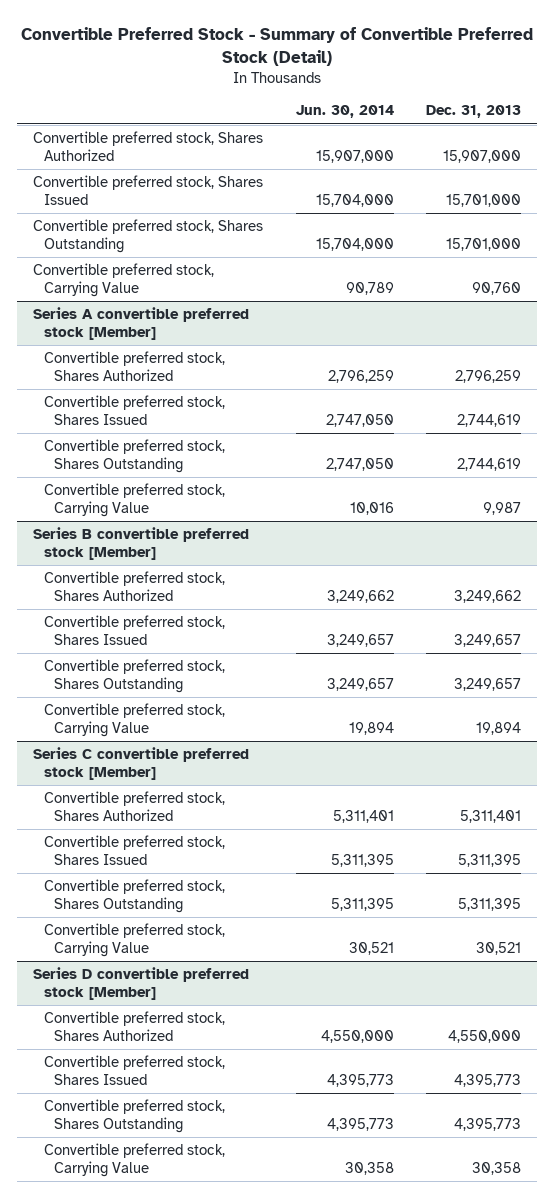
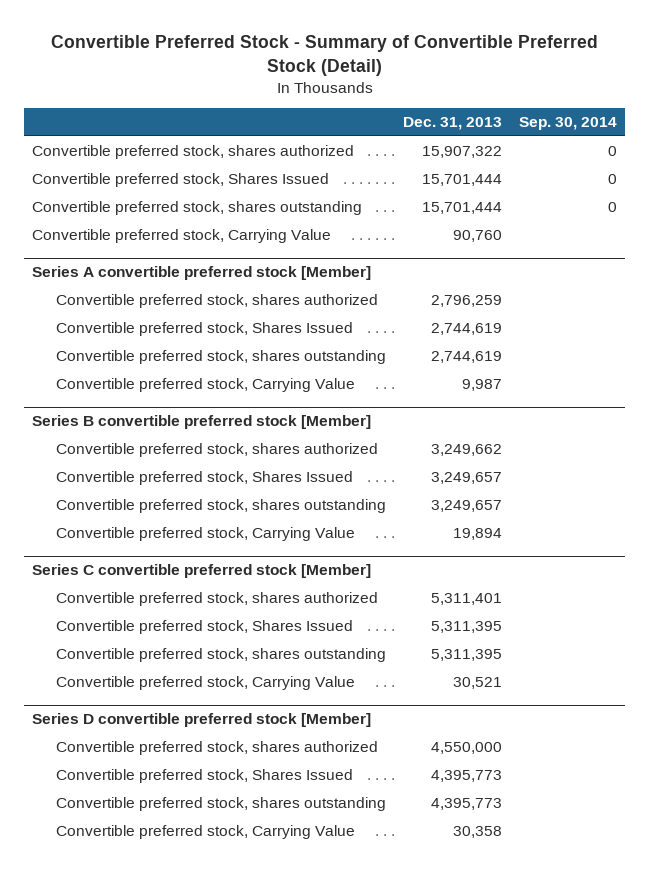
- | Jun. 30, 2014 | Dec. 31, 2013
+ | Dec. 31, 2013 | Sep. 30, 2014
- Convertible preferred stock, Shares Authorized | 15,907,000 | 15,907,000
- Convertible preferred stock, Shares Issued | 15,704,000 | 15,701,000
- Convertible preferred stock, Shares Outstanding | 15,704,000 | 15,701,000
+ Convertible preferred stock, shares authorized | 15,907,322 | 0
+ Convertible preferred stock, Shares Issued | 15,701,444 | 0
+ Convertible preferred stock, shares outstanding | 15,701,444 | 0
@ Series A convertible preferred stock [Member]
- Convertible preferred stock, Shares Authorized | 2,796,259 | 2,796,259
+ Convertible preferred stock, shares authorized | 2,796,259 |
- Convertible preferred stock, Shares Outstanding | 2,747,050 | 2,744,619
+ Convertible preferred stock, shares outstanding | 2,744,619 |
@ Series B convertible preferred stock [Member]
- Convertible preferred stock, Shares Authorized | 3,249,662 | 3,249,662
+ Convertible preferred stock, shares authorized | 3,249,662 |
- Convertible preferred stock, Shares Outstanding | 3,249,657 | 3,249,657
+ Convertible preferred stock, shares outstanding | 3,249,657 |
@ Series C convertible preferred stock [Member]
- Convertible preferred stock, Shares Authorized | 5,311,401 | 5,311,401
+ Convertible preferred stock, shares authorized | 5,311,401 |
- Convertible preferred stock, Shares Outstanding | 5,311,395 | 5,311,395
+ Convertible preferred stock, shares outstanding | 5,311,395 |
@ Series D convertible preferred stock [Member]
- Convertible preferred stock, Shares Authorized | 4,550,000 | 4,550,000
+ Convertible preferred stock, shares authorized | 4,550,000 |
- Convertible preferred stock, Shares Outstanding | 4,395,773 | 4,395,773
+ Convertible preferred stock, shares outstanding | 4,395,773 |

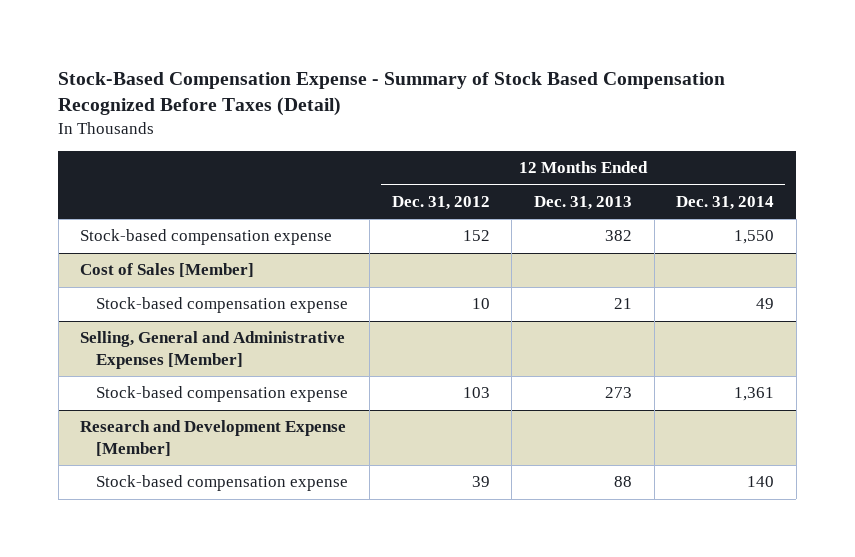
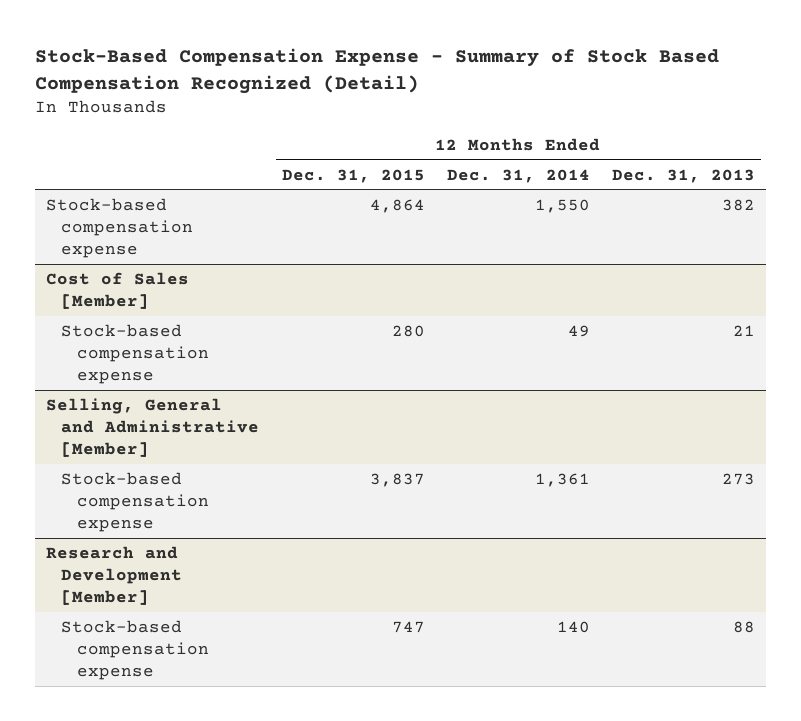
- Stock-Based Compensation Expense - Summary of Stock Based Compensation Recognized Before Taxes (Detail)
+ Stock-Based Compensation Expense - Summary of Stock Based Compensation Recognized (Detail)
- | 12 Months Ended Dec. 31, 2012 | 12 Months Ended Dec. 31, 2013 | 12 Months Ended Dec. 31, 2014
+ | 12 Months Ended Dec. 31, 2015 | 12 Months Ended Dec. 31, 2014 | 12 Months Ended Dec. 31, 2013
- Selling, General and Administrative Expenses [Member]
+ Selling, General and Administrative [Member]
- Research and Development Expense [Member]
+ Research and Development [Member]

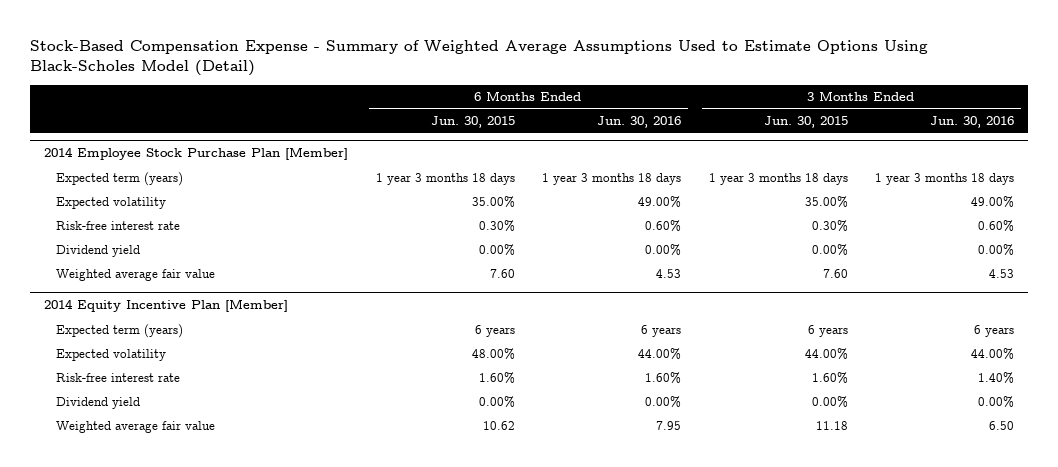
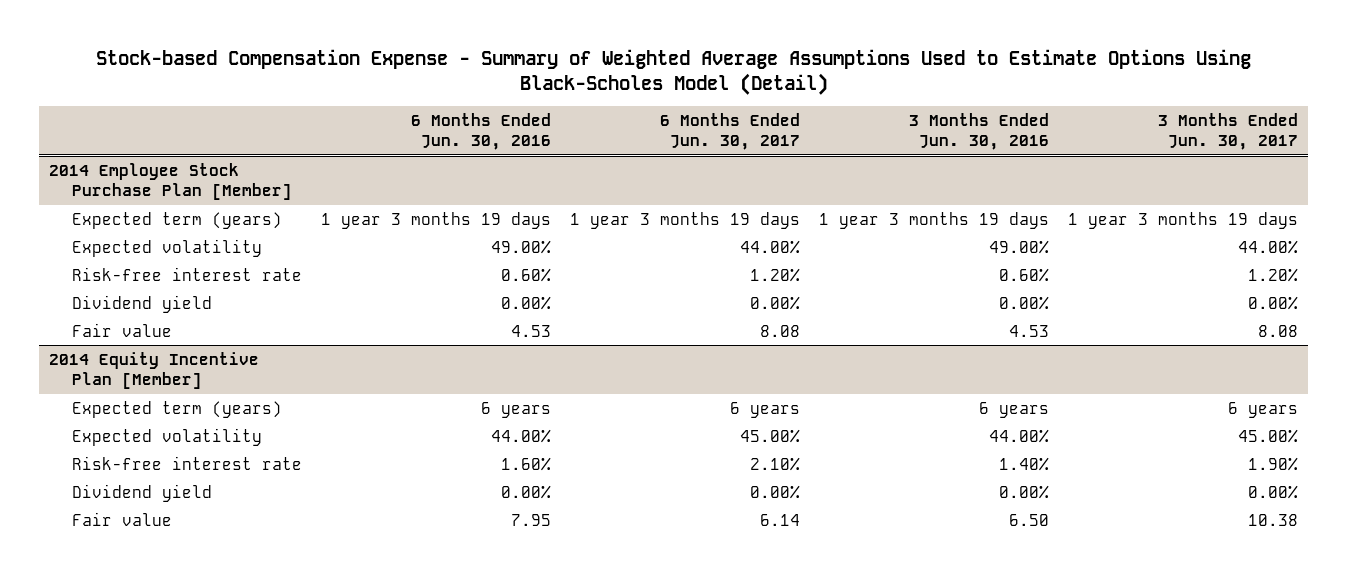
- Stock-Based Compensation Expense - Summary of Weighted Average Assumptions Used to Estimate Options Using Black-Scholes Model (Detail)
+ Stock-based Compensation Expense - Summary of Weighted Average Assumptions Used to Estimate Options Using Black-Scholes Model (Detail)
- | 6 Months Ended Jun. 30, 2015 | 6 Months Ended Jun. 30, 2016 | 3 Months Ended Jun. 30, 2015 | 3 Months Ended Jun. 30, 2016
+ | 6 Months Ended Jun. 30, 2016 | 6 Months Ended Jun. 30, 2017 | 3 Months Ended Jun. 30, 2016 | 3 Months Ended Jun. 30, 2017
@ 2014 Employee Stock Purchase Plan [Member]
- Expected term (years) | 1 year 3 months 18 days | 1 year 3 months 18 days | 1 year 3 months 18 days | 1 year 3 months 18 days
+ Expected term (years) | 1 year 3 months 19 days | 1 year 3 months 19 days | 1 year 3 months 19 days | 1 year 3 months 19 days
- Weighted average fair value | 7.60 | 4.53 | 7.60 | 4.53
+ Fair value | 4.53 | 8.08 | 4.53 | 8.08
@ 2014 Equity Incentive Plan [Member]
- Weighted average fair value | 10.62 | 7.95 | 11.18 | 6.50
+ Fair value | 7.95 | 6.14 | 6.50 | 10.38

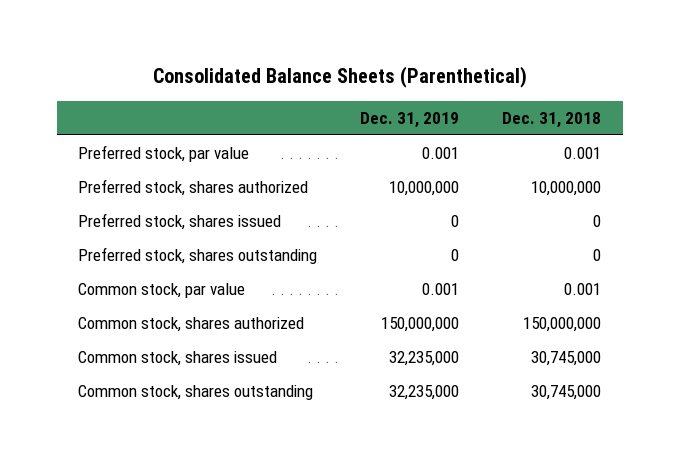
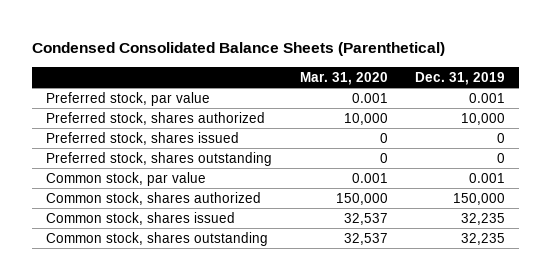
- Consolidated Balance Sheets (Parenthetical)
+ Condensed Consolidated Balance Sheets (Parenthetical)
- | Dec. 31, 2019 | Dec. 31, 2018
+ | Mar. 31, 2020 | Dec. 31, 2019
- Preferred stock, shares authorized | 10,000,000 | 10,000,000
+ Preferred stock, shares authorized | 10,000 | 10,000
- Common stock, shares authorized | 150,000,000 | 150,000,000
- Common stock, shares issued | 32,235,000 | 30,745,000
- Common stock, shares outstanding | 32,235,000 | 30,745,000
+ Common stock, shares authorized | 150,000 | 150,000
+ Common stock, shares issued | 32,537 | 32,235
+ Common stock, shares outstanding | 32,537 | 32,235

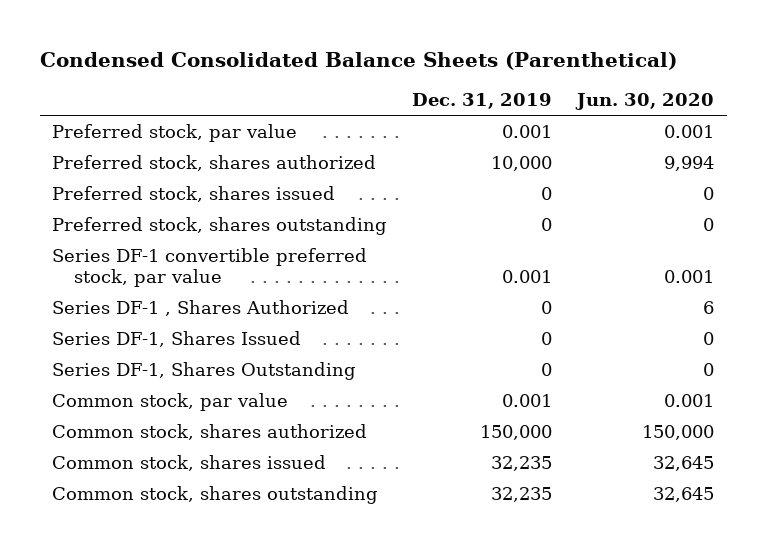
- | Mar. 31, 2020 | Dec. 31, 2019
+ | Dec. 31, 2019 | Jun. 30, 2020
+ Series DF-1 convertible preferred stock, par value | 0.001 | 0.001
+ Series DF-1 , Shares Authorized | 0 | 6
+ Series DF-1, Shares Issued | 0 | 0
+ Series DF-1, Shares Outstanding | 0 | 0

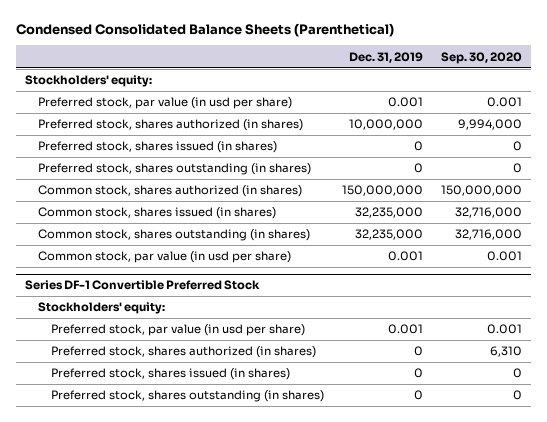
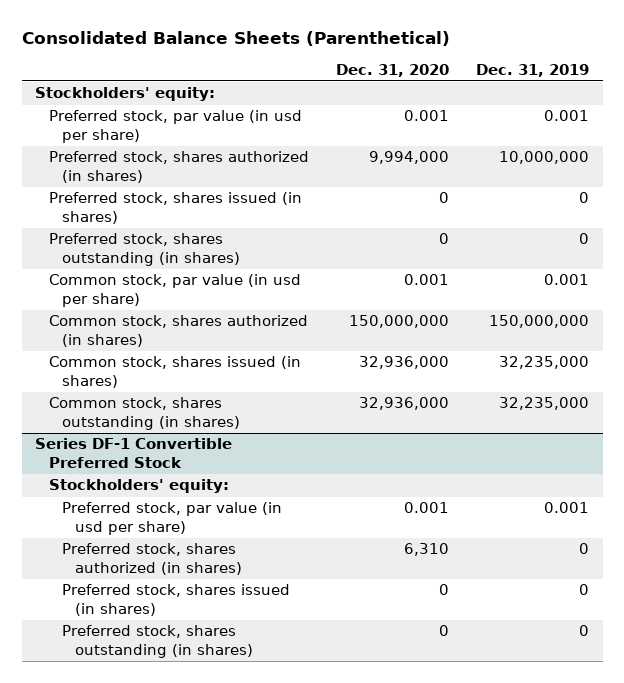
- Condensed Consolidated Balance Sheets (Parenthetical)
+ Consolidated Balance Sheets (Parenthetical)
- | Dec. 31, 2019 | Sep. 30, 2020
+ | Dec. 31, 2020 | Dec. 31, 2019
moved up: Common stock, par value (in usd per share) | 0.001 | 0.001

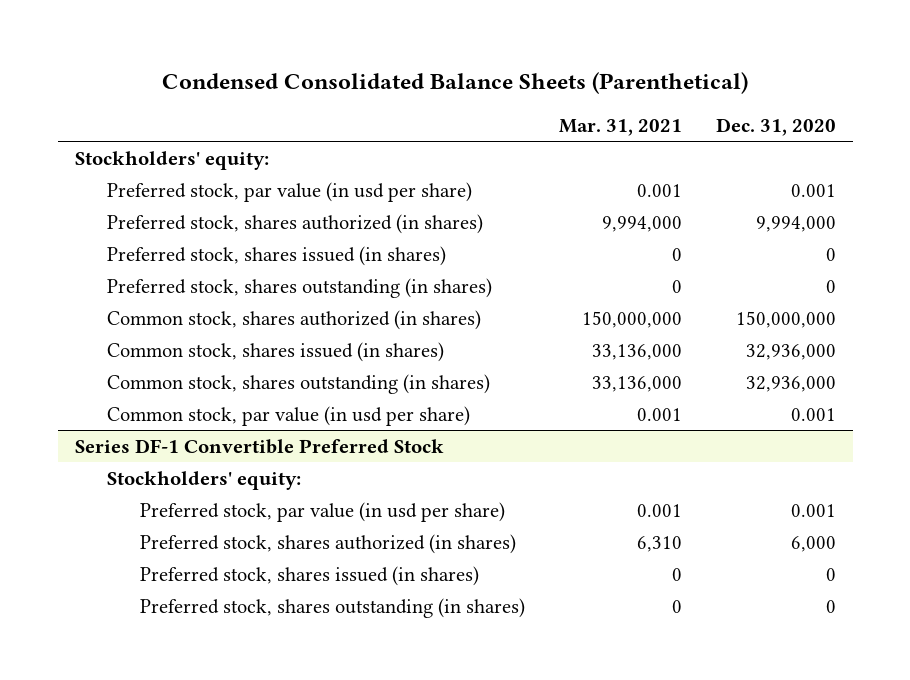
- Consolidated Balance Sheets (Parenthetical)
+ Condensed Consolidated Balance Sheets (Parenthetical)
- | Dec. 31, 2020 | Dec. 31, 2019
+ | Mar. 31, 2021 | Dec. 31, 2020
moved down: Common stock, par value (in usd per share) | 0.001 | 0.001
@ Series DF-1 Convertible Preferred Stock
- Preferred stock, shares authorized (in shares) | 6,310 | 0
+ Preferred stock, shares authorized (in shares) | 6,310 | 6,000

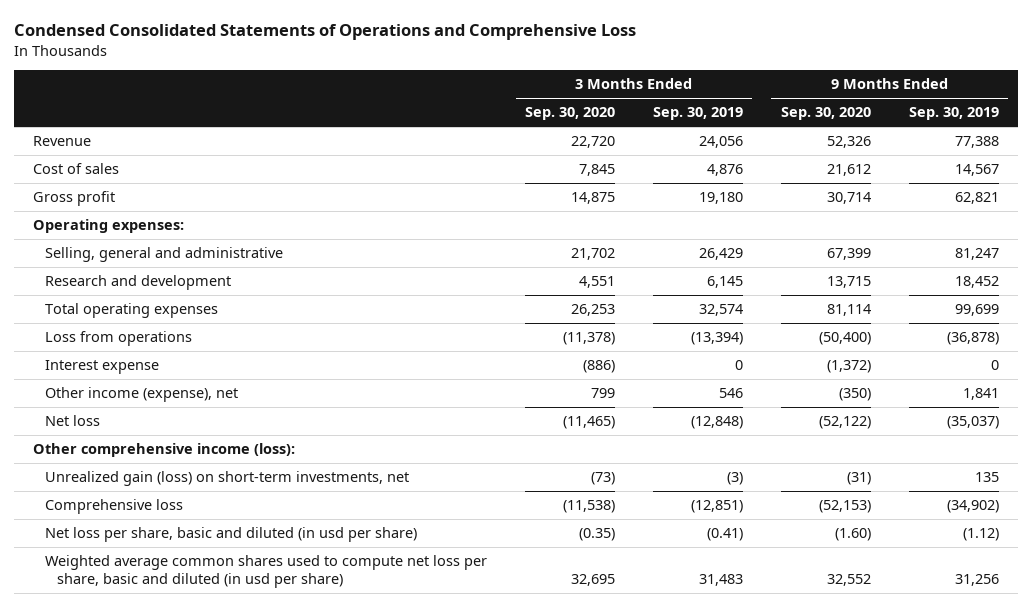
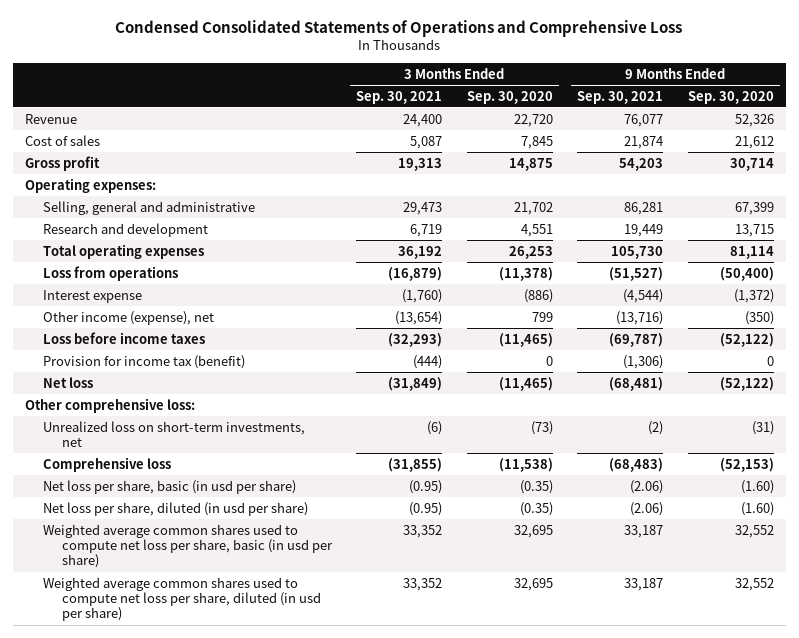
- | 3 Months Ended Sep. 30, 2020 | 3 Months Ended Sep. 30, 2019 | 9 Months Ended Sep. 30, 2020 | 9 Months Ended Sep. 30, 2019
+ | 3 Months Ended Sep. 30, 2021 | 3 Months Ended Sep. 30, 2020 | 9 Months Ended Sep. 30, 2021 | 9 Months Ended Sep. 30, 2020
+ Loss before income taxes | (32,293) | (11,465) | (69,787) | (52,122)
+ Provision for income tax (benefit) | (444) | 0 | (1,306) | 0
- Other comprehensive income (loss):
- Unrealized gain (loss) on short-term investments, net | (73) | (3) | (31) | 135
+ Other comprehensive loss:
+ Unrealized loss on short-term investments, net | (6) | (73) | (2) | (31)
- Net loss per share, basic and diluted (in usd per share) | (0.35) | (0.41) | (1.60) | (1.12)
- Weighted average common shares used to compute net loss per share, basic and diluted (in usd per share) | 32,695 | 31,483 | 32,552 | 31,256
+ Net loss per share, basic (in usd per share) | (0.95) | (0.35) | (2.06) | (1.60)
+ Net loss per share, diluted (in usd per share) | (0.95) | (0.35) | (2.06) | (1.60)
+ Weighted average common shares used to compute net loss per share, basic (in usd per share) | 33,352 | 32,695 | 33,187 | 32,552
+ Weighted average common shares used to compute net loss per share, diluted (in usd per share) | 33,352 | 32,695 | 33,187 | 32,552

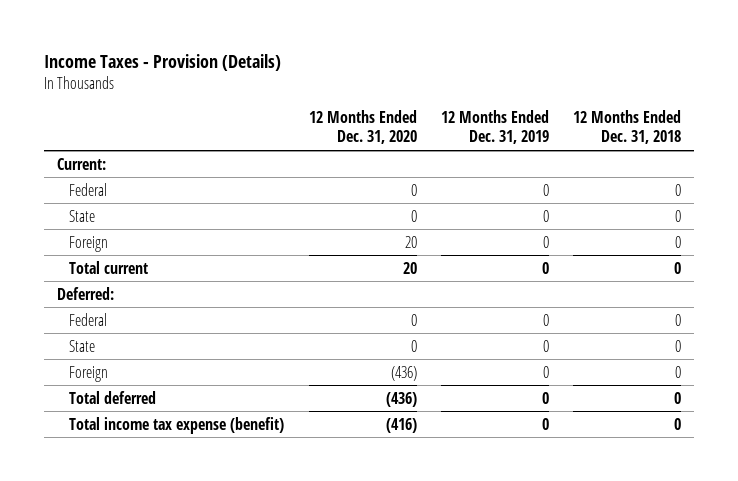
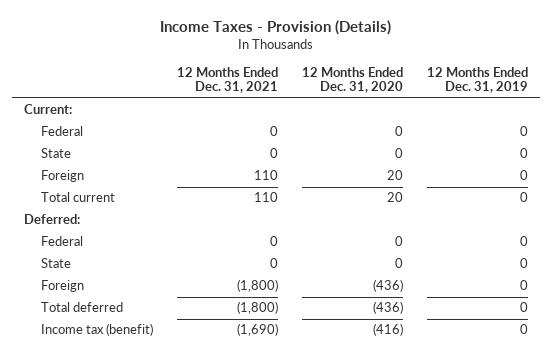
- | 12 Months Ended Dec. 31, 2020 | 12 Months Ended Dec. 31, 2019 | 12 Months Ended Dec. 31, 2018
+ | 12 Months Ended Dec. 31, 2021 | 12 Months Ended Dec. 31, 2020 | 12 Months Ended Dec. 31, 2019
- Total income tax expense (benefit) | (416) | 0 | 0
+ Income tax (benefit) | (1,690) | (416) | 0

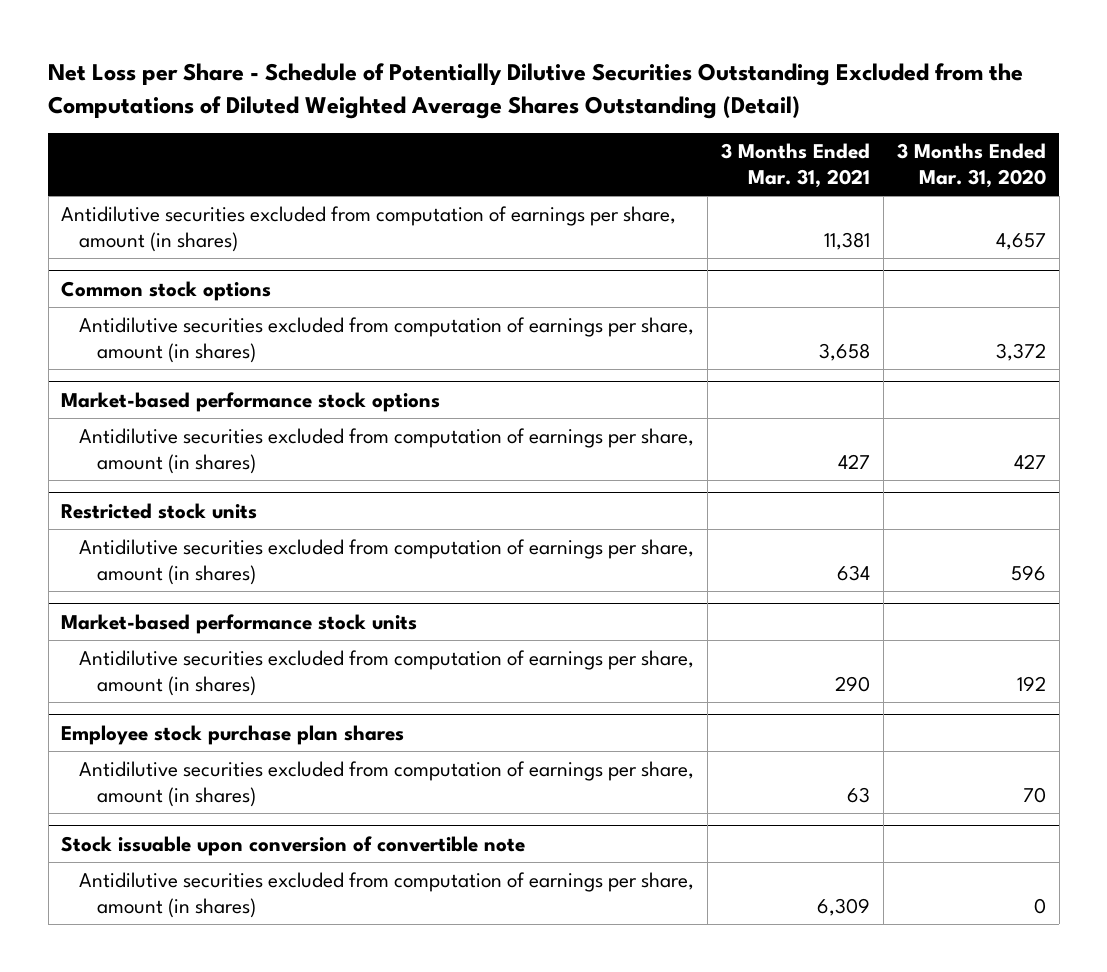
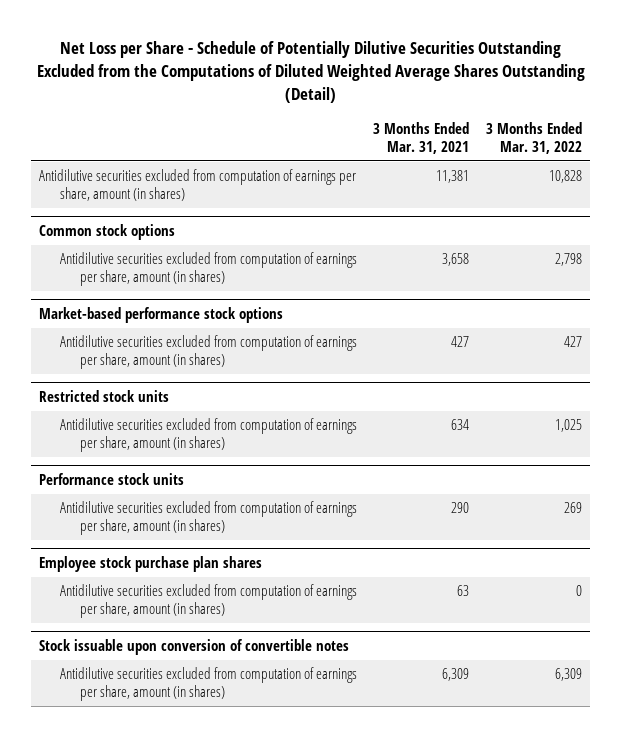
- | 3 Months Ended Mar. 31, 2021 | 3 Months Ended Mar. 31, 2020
+ | 3 Months Ended Mar. 31, 2021 | 3 Months Ended Mar. 31, 2022
- Market-based performance stock units
+ Performance stock units
- Stock issuable upon conversion of convertible note
+ Stock issuable upon conversion of convertible notes

